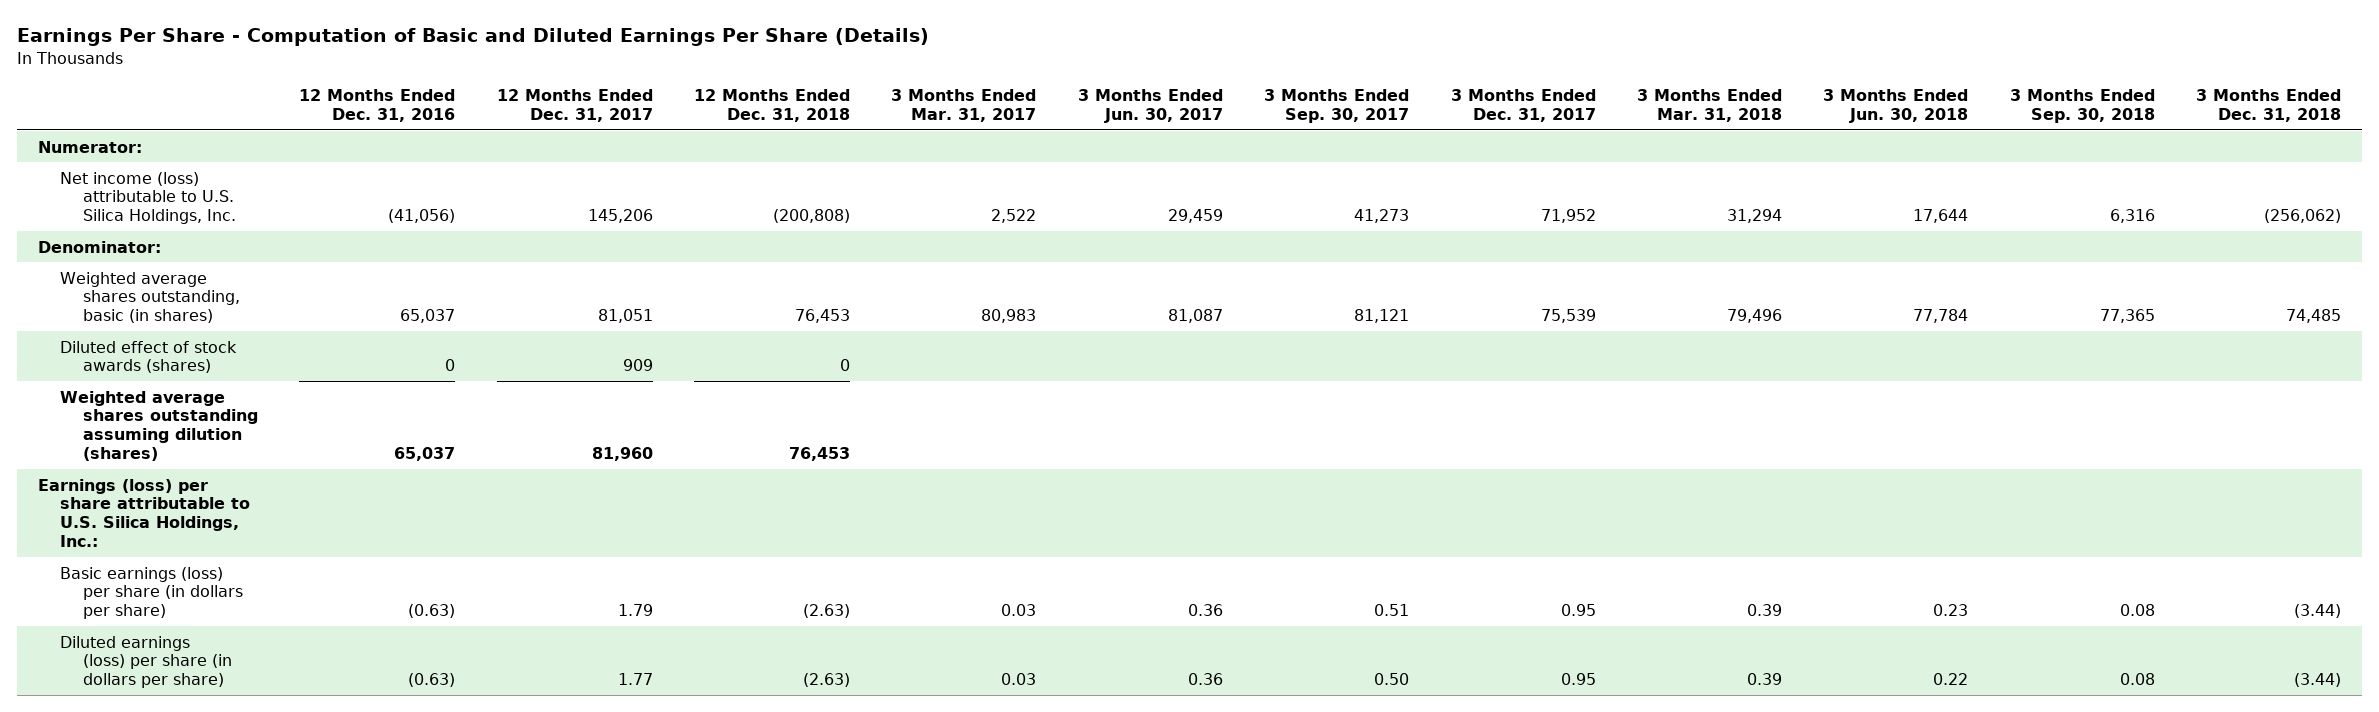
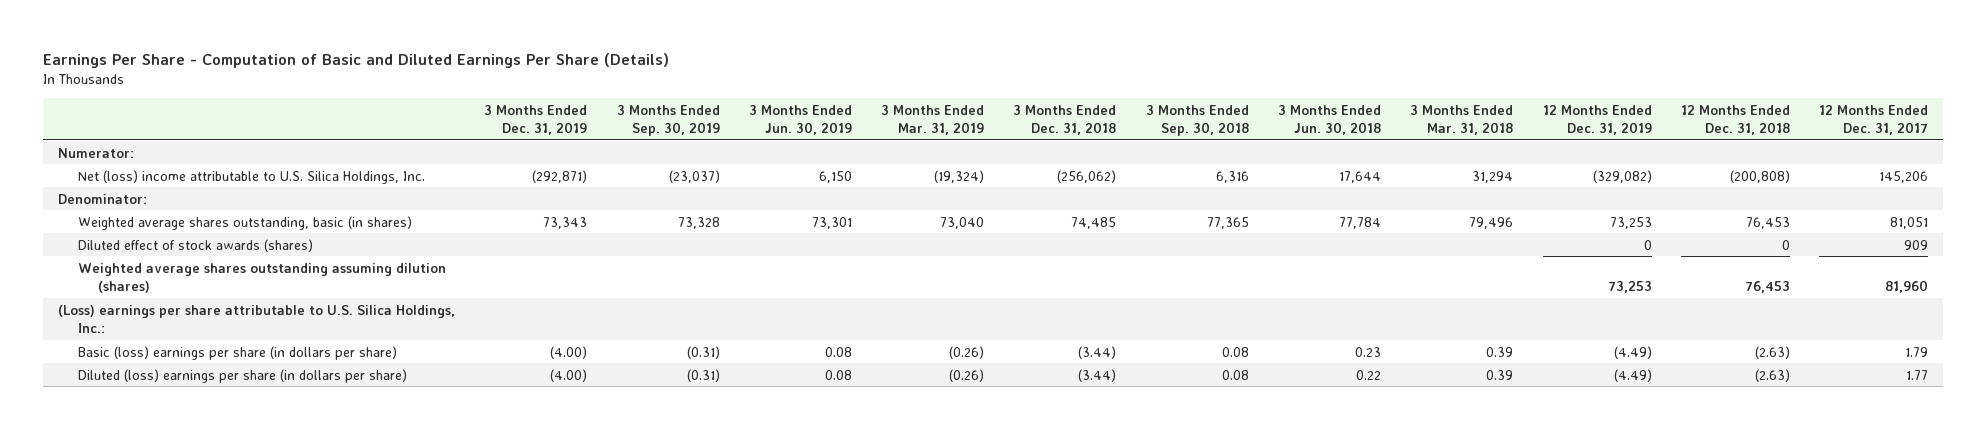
- | 12 Months Ended Dec. 31, 2016 | 12 Months Ended Dec. 31, 2017 | 12 Months Ended Dec. 31, 2018 | 3 Months Ended Mar. 31, 2017 | 3 Months Ended Jun. 30, 2017 | 3 Months Ended Sep. 30, 2017 | 3 Months Ended Dec. 31, 2017 | 3 Months Ended Mar. 31, 2018 | 3 Months Ended Jun. 30, 2018 | 3 Months Ended Sep. 30, 2018 | 3 Months Ended Dec. 31, 2018
+ | 3 Months Ended Dec. 31, 2019 | 3 Months Ended Sep. 30, 2019 | 3 Months Ended Jun. 30, 2019 | 3 Months Ended Mar. 31, 2019 | 3 Months Ended Dec. 31, 2018 | 3 Months Ended Sep. 30, 2018 | 3 Months Ended Jun. 30, 2018 | 3 Months Ended Mar. 31, 2018 | 12 Months Ended Dec. 31, 2019 | 12 Months Ended Dec. 31, 2018 | 12 Months Ended Dec. 31, 2017
- Net income (loss) attributable to U.S. Silica Holdings, Inc. | (41,056) | 145,206 | (200,808) | 2,522 | 29,459 | 41,273 | 71,952 | 31,294 | 17,644 | 6,316 | (256,062)
+ Net (loss) income attributable to U.S. Silica Holdings, Inc. | (292,871) | (23,037) | 6,150 | (19,324) | (256,062) | 6,316 | 17,644 | 31,294 | (329,082) | (200,808) | 145,206
- Earnings (loss) per share attributable to U.S. Silica Holdings, Inc.:
- Basic earnings (loss) per share (in dollars per share) | (0.63) | 1.79 | (2.63) | 0.03 | 0.36 | 0.51 | 0.95 | 0.39 | 0.23 | 0.08 | (3.44)
- Diluted earnings (loss) per share (in dollars per share) | (0.63) | 1.77 | (2.63) | 0.03 | 0.36 | 0.50 | 0.95 | 0.39 | 0.22 | 0.08 | (3.44)
+ (Loss) earnings per share attributable to U.S. Silica Holdings, Inc.:
+ Basic (loss) earnings per share (in dollars per share) | (4.00) | (0.31) | 0.08 | (0.26) | (3.44) | 0.08 | 0.23 | 0.39 | (4.49) | (2.63) | 1.79
+ Diluted (loss) earnings per share (in dollars per share) | (4.00) | (0.31) | 0.08 | (0.26) | (3.44) | 0.08 | 0.22 | 0.39 | (4.49) | (2.63) | 1.77

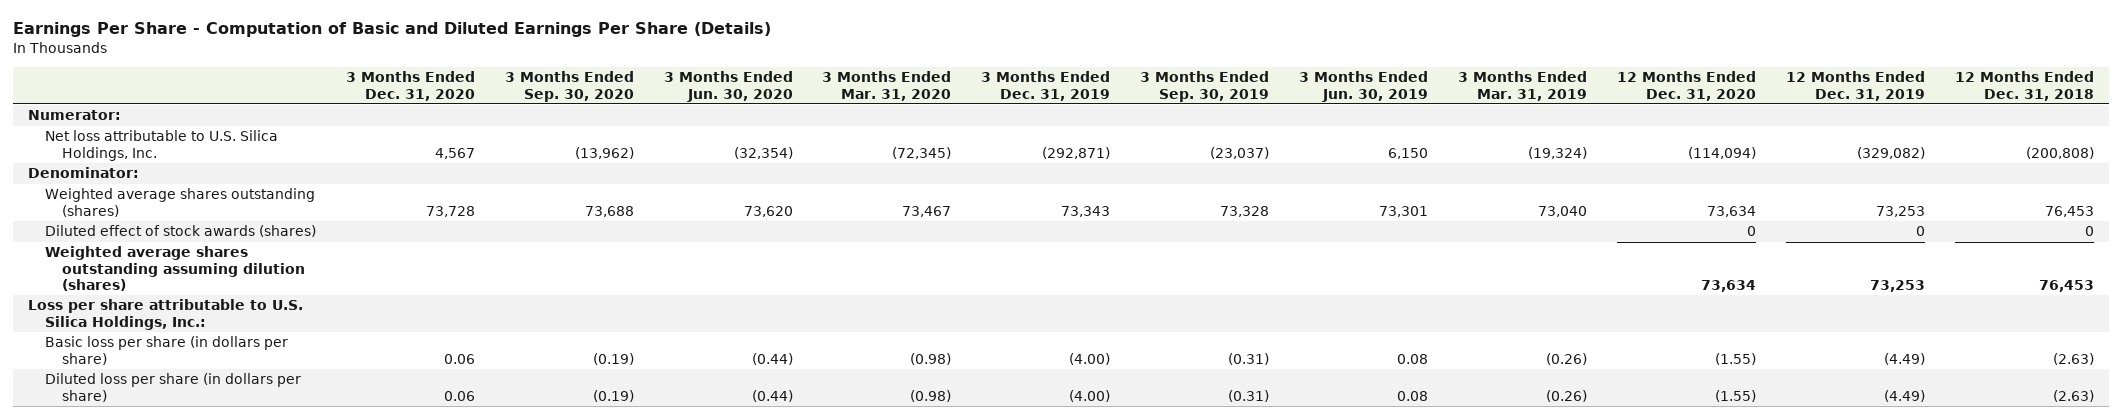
- | 3 Months Ended Dec. 31, 2019 | 3 Months Ended Sep. 30, 2019 | 3 Months Ended Jun. 30, 2019 | 3 Months Ended Mar. 31, 2019 | 3 Months Ended Dec. 31, 2018 | 3 Months Ended Sep. 30, 2018 | 3 Months Ended Jun. 30, 2018 | 3 Months Ended Mar. 31, 2018 | 12 Months Ended Dec. 31, 2019 | 12 Months Ended Dec. 31, 2018 | 12 Months Ended Dec. 31, 2017
+ | 3 Months Ended Dec. 31, 2020 | 3 Months Ended Sep. 30, 2020 | 3 Months Ended Jun. 30, 2020 | 3 Months Ended Mar. 31, 2020 | 3 Months Ended Dec. 31, 2019 | 3 Months Ended Sep. 30, 2019 | 3 Months Ended Jun. 30, 2019 | 3 Months Ended Mar. 31, 2019 | 12 Months Ended Dec. 31, 2020 | 12 Months Ended Dec. 31, 2019 | 12 Months Ended Dec. 31, 2018
- Net (loss) income attributable to U.S. Silica Holdings, Inc. | (292,871) | (23,037) | 6,150 | (19,324) | (256,062) | 6,316 | 17,644 | 31,294 | (329,082) | (200,808) | 145,206
+ Net loss attributable to U.S. Silica Holdings, Inc. | 4,567 | (13,962) | (32,354) | (72,345) | (292,871) | (23,037) | 6,150 | (19,324) | (114,094) | (329,082) | (200,808)
- Weighted average shares outstanding, basic (in shares) | 73,343 | 73,328 | 73,301 | 73,040 | 74,485 | 77,365 | 77,784 | 79,496 | 73,253 | 76,453 | 81,051
+ Weighted average shares outstanding (shares) | 73,728 | 73,688 | 73,620 | 73,467 | 73,343 | 73,328 | 73,301 | 73,040 | 73,634 | 73,253 | 76,453
- (Loss) earnings per share attributable to U.S. Silica Holdings, Inc.:
- Basic (loss) earnings per share (in dollars per share) | (4.00) | (0.31) | 0.08 | (0.26) | (3.44) | 0.08 | 0.23 | 0.39 | (4.49) | (2.63) | 1.79
- Diluted (loss) earnings per share (in dollars per share) | (4.00) | (0.31) | 0.08 | (0.26) | (3.44) | 0.08 | 0.22 | 0.39 | (4.49) | (2.63) | 1.77
+ Loss per share attributable to U.S. Silica Holdings, Inc.:
+ Basic loss per share (in dollars per share) | 0.06 | (0.19) | (0.44) | (0.98) | (4.00) | (0.31) | 0.08 | (0.26) | (1.55) | (4.49) | (2.63)
+ Diluted loss per share (in dollars per share) | 0.06 | (0.19) | (0.44) | (0.98) | (4.00) | (0.31) | 0.08 | (0.26) | (1.55) | (4.49) | (2.63)

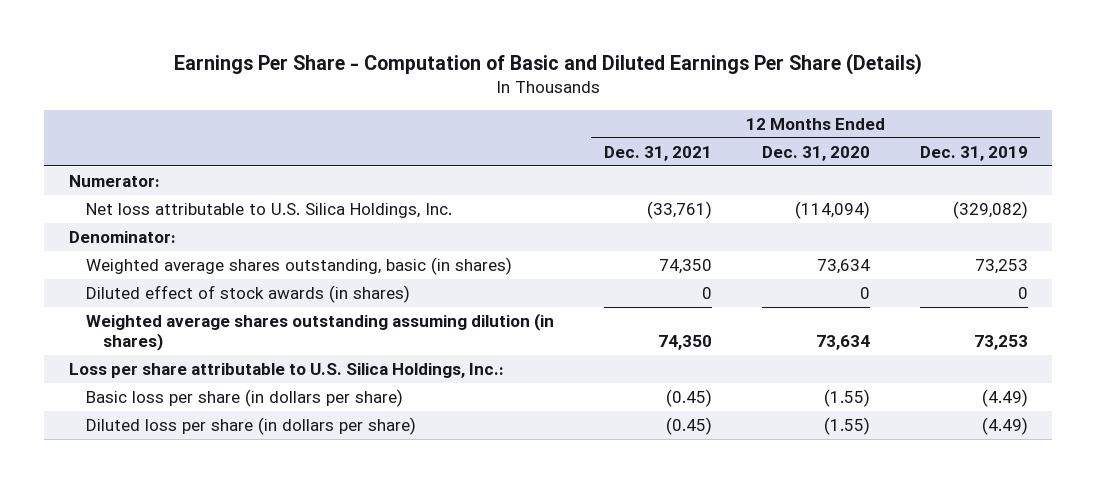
- | 3 Months Ended Dec. 31, 2020 | 3 Months Ended Sep. 30, 2020 | 3 Months Ended Jun. 30, 2020 | 3 Months Ended Mar. 31, 2020 | 3 Months Ended Dec. 31, 2019 | 3 Months Ended Sep. 30, 2019 | 3 Months Ended Jun. 30, 2019 | 3 Months Ended Mar. 31, 2019 | 12 Months Ended Dec. 31, 2020 | 12 Months Ended Dec. 31, 2019 | 12 Months Ended Dec. 31, 2018
+ | 12 Months Ended Dec. 31, 2021 | 12 Months Ended Dec. 31, 2020 | 12 Months Ended Dec. 31, 2019
- Weighted average shares outstanding (shares) | 73,728 | 73,688 | 73,620 | 73,467 | 73,343 | 73,328 | 73,301 | 73,040 | 73,634 | 73,253 | 76,453
- Diluted effect of stock awards (shares) | | | | | | | | | 0 | 0 | 0
- Weighted average shares outstanding assuming dilution (shares) | | | | | | | | | 73,634 | 73,253 | 76,453
+ Weighted average shares outstanding, basic (in shares) | 74,350 | 73,634 | 73,253
+ Diluted effect of stock awards (in shares) | 0 | 0 | 0
+ Weighted average shares outstanding assuming dilution (in shares) | 74,350 | 73,634 | 73,253

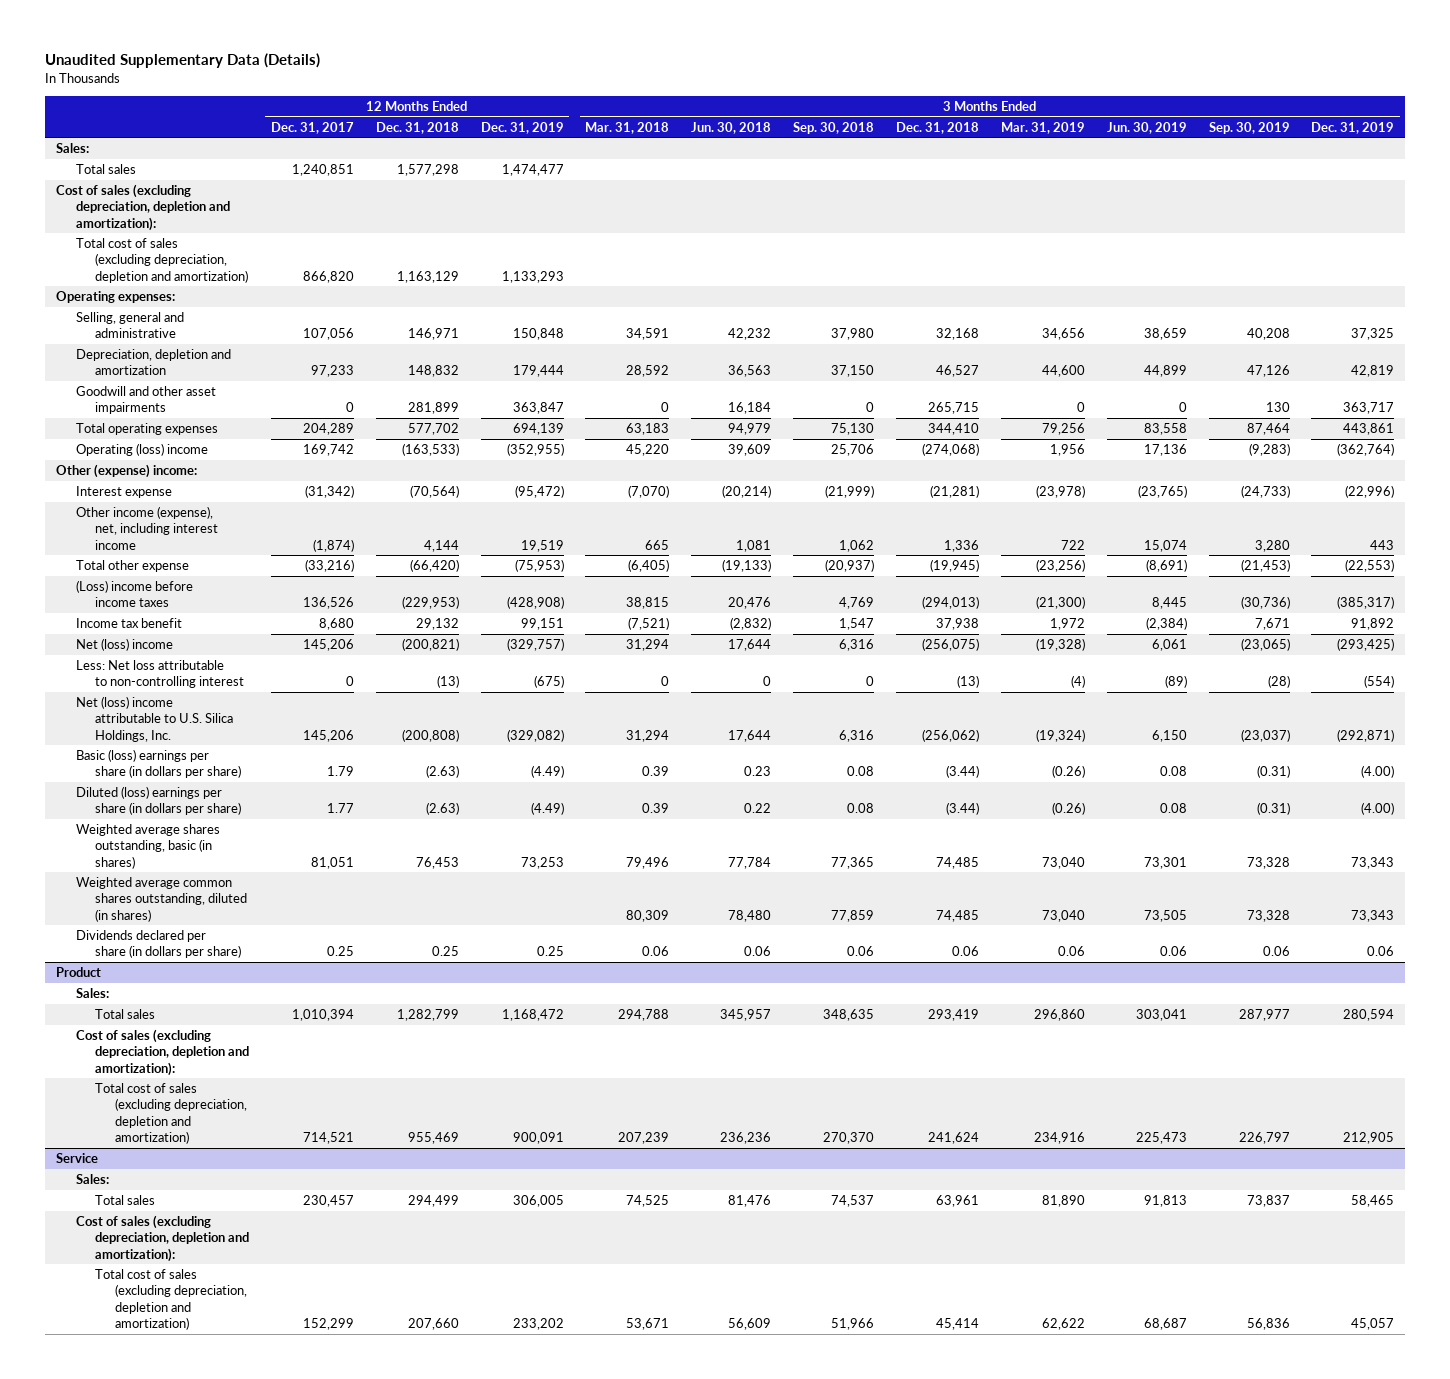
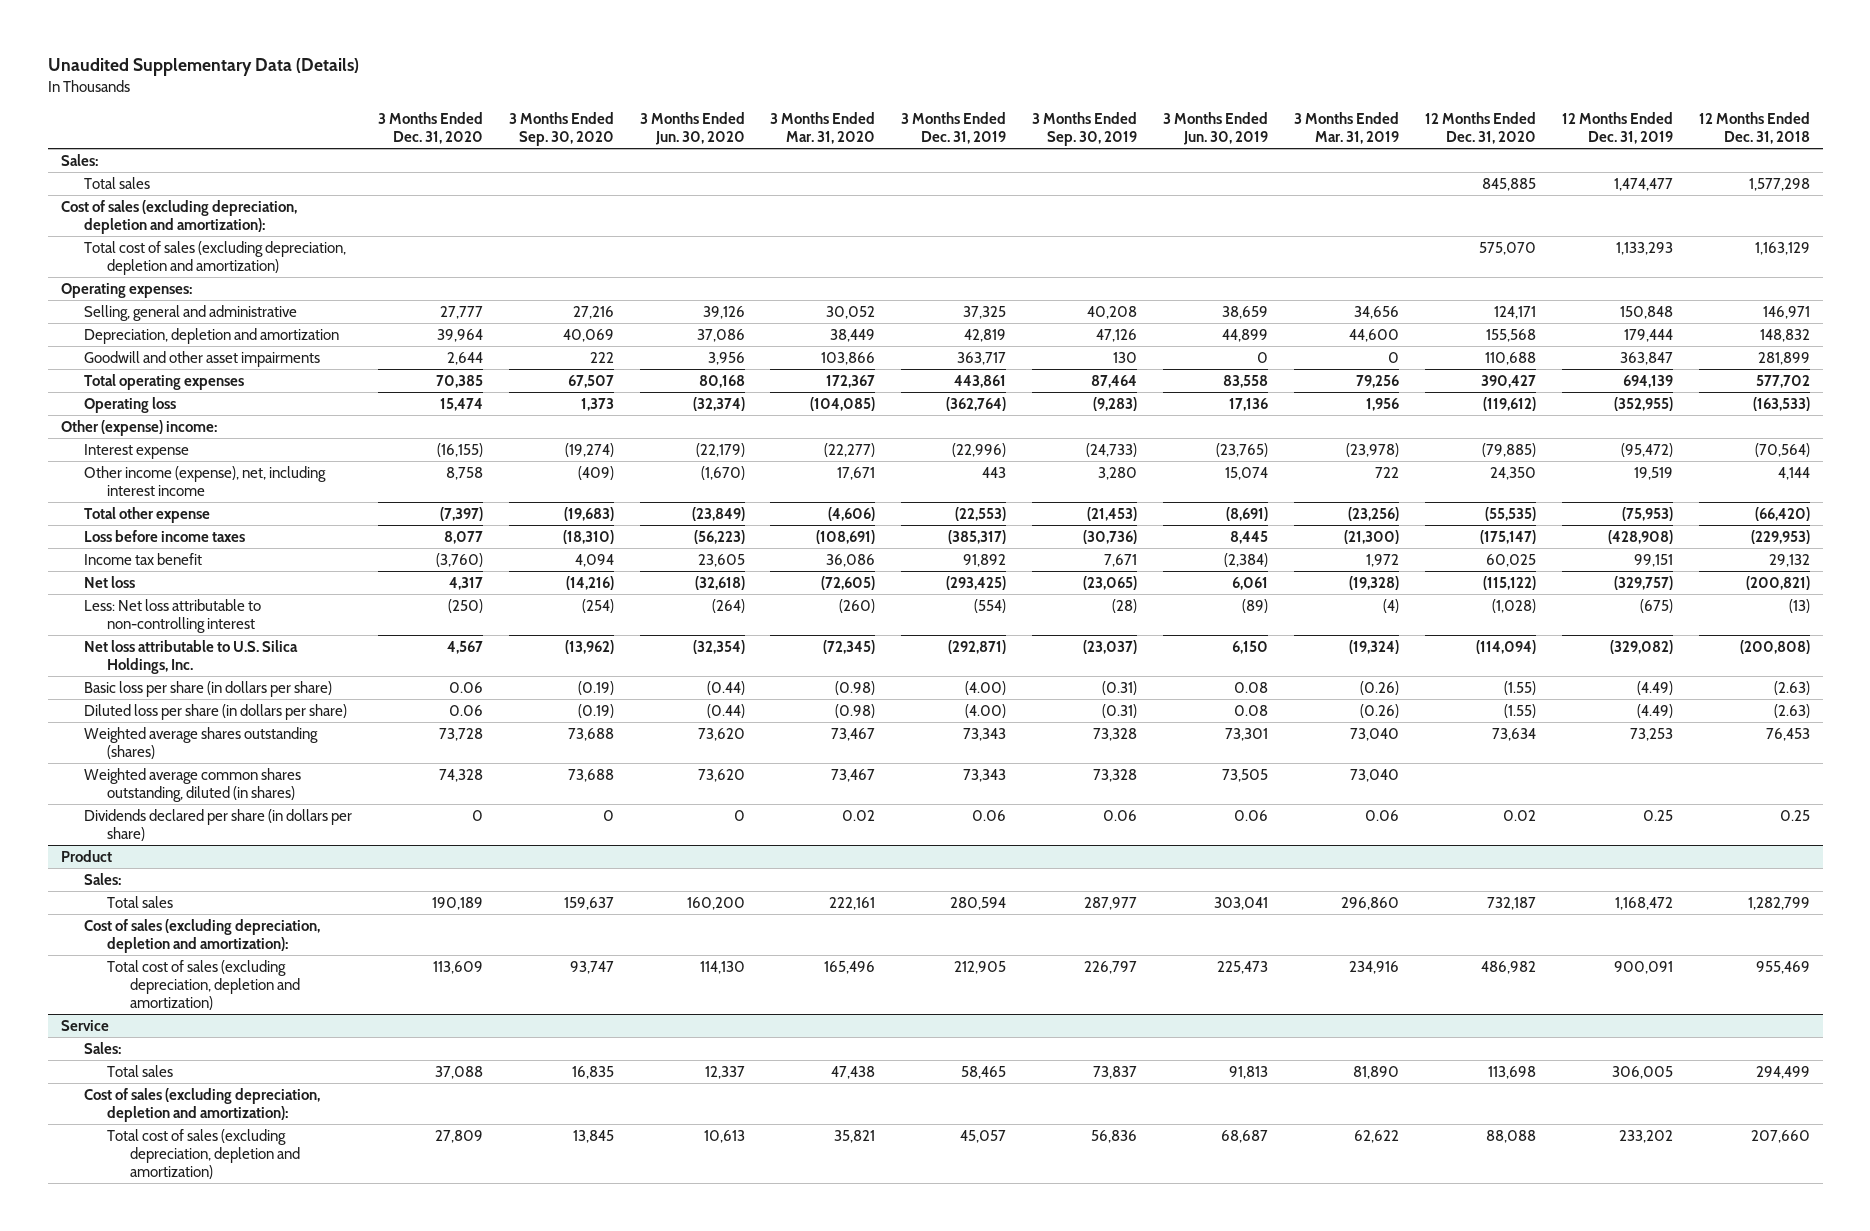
- | 12 Months Ended Dec. 31, 2017 | 12 Months Ended Dec. 31, 2018 | 12 Months Ended Dec. 31, 2019 | 3 Months Ended Mar. 31, 2018 | 3 Months Ended Jun. 30, 2018 | 3 Months Ended Sep. 30, 2018 | 3 Months Ended Dec. 31, 2018 | 3 Months Ended Mar. 31, 2019 | 3 Months Ended Jun. 30, 2019 | 3 Months Ended Sep. 30, 2019 | 3 Months Ended Dec. 31, 2019
+ | 3 Months Ended Dec. 31, 2020 | 3 Months Ended Sep. 30, 2020 | 3 Months Ended Jun. 30, 2020 | 3 Months Ended Mar. 31, 2020 | 3 Months Ended Dec. 31, 2019 | 3 Months Ended Sep. 30, 2019 | 3 Months Ended Jun. 30, 2019 | 3 Months Ended Mar. 31, 2019 | 12 Months Ended Dec. 31, 2020 | 12 Months Ended Dec. 31, 2019 | 12 Months Ended Dec. 31, 2018
- Operating (loss) income | 169,742 | (163,533) | (352,955) | 45,220 | 39,609 | 25,706 | (274,068) | 1,956 | 17,136 | (9,283) | (362,764)
+ Operating loss | 15,474 | 1,373 | (32,374) | (104,085) | (362,764) | (9,283) | 17,136 | 1,956 | (119,612) | (352,955) | (163,533)
- (Loss) income before income taxes | 136,526 | (229,953) | (428,908) | 38,815 | 20,476 | 4,769 | (294,013) | (21,300) | 8,445 | (30,736) | (385,317)
+ Loss before income taxes | 8,077 | (18,310) | (56,223) | (108,691) | (385,317) | (30,736) | 8,445 | (21,300) | (175,147) | (428,908) | (229,953)
- Net (loss) income | 145,206 | (200,821) | (329,757) | 31,294 | 17,644 | 6,316 | (256,075) | (19,328) | 6,061 | (23,065) | (293,425)
+ Net loss | 4,317 | (14,216) | (32,618) | (72,605) | (293,425) | (23,065) | 6,061 | (19,328) | (115,122) | (329,757) | (200,821)
- Net (loss) income attributable to U.S. Silica Holdings, Inc. | 145,206 | (200,808) | (329,082) | 31,294 | 17,644 | 6,316 | (256,062) | (19,324) | 6,150 | (23,037) | (292,871)
- Basic (loss) earnings per share (in dollars per share) | 1.79 | (2.63) | (4.49) | 0.39 | 0.23 | 0.08 | (3.44) | (0.26) | 0.08 | (0.31) | (4.00)
- Diluted (loss) earnings per share (in dollars per share) | 1.77 | (2.63) | (4.49) | 0.39 | 0.22 | 0.08 | (3.44) | (0.26) | 0.08 | (0.31) | (4.00)
- Weighted average shares outstanding, basic (in shares) | 81,051 | 76,453 | 73,253 | 79,496 | 77,784 | 77,365 | 74,485 | 73,040 | 73,301 | 73,328 | 73,343
+ Net loss attributable to U.S. Silica Holdings, Inc. | 4,567 | (13,962) | (32,354) | (72,345) | (292,871) | (23,037) | 6,150 | (19,324) | (114,094) | (329,082) | (200,808)
+ Basic loss per share (in dollars per share) | 0.06 | (0.19) | (0.44) | (0.98) | (4.00) | (0.31) | 0.08 | (0.26) | (1.55) | (4.49) | (2.63)
+ Diluted loss per share (in dollars per share) | 0.06 | (0.19) | (0.44) | (0.98) | (4.00) | (0.31) | 0.08 | (0.26) | (1.55) | (4.49) | (2.63)
+ Weighted average shares outstanding (shares) | 73,728 | 73,688 | 73,620 | 73,467 | 73,343 | 73,328 | 73,301 | 73,040 | 73,634 | 73,253 | 76,453

